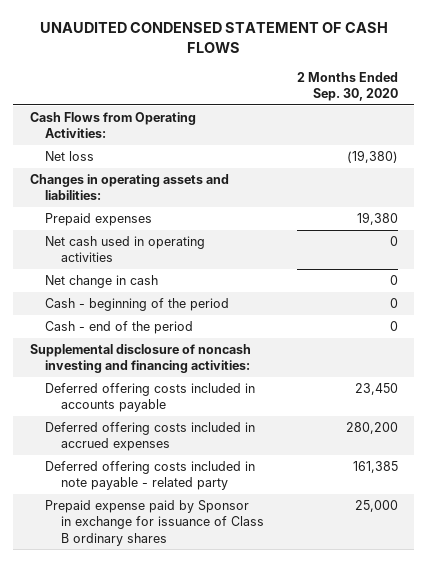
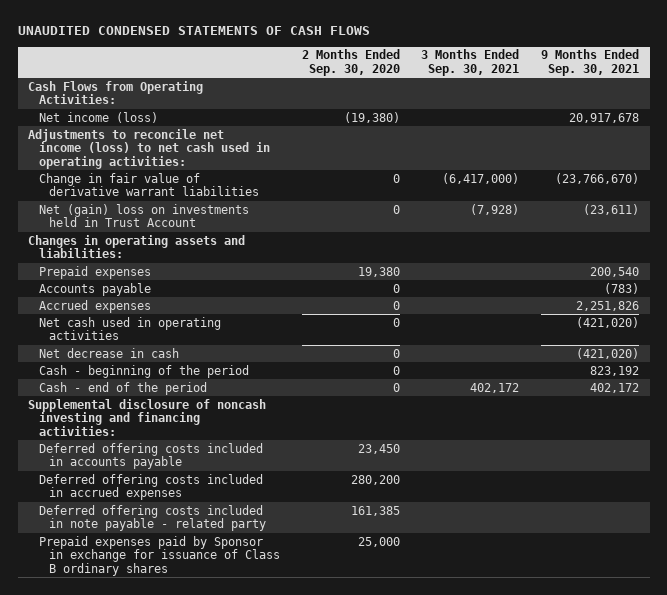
- UNAUDITED CONDENSED STATEMENT OF CASH FLOWS
+ UNAUDITED CONDENSED STATEMENTS OF CASH FLOWS
- | 2 Months Ended Sep. 30, 2020
+ | 2 Months Ended Sep. 30, 2020 | 3 Months Ended Sep. 30, 2021 | 9 Months Ended Sep. 30, 2021
- Net loss | (19,380)
+ Net income (loss) | (19,380) | | 20,917,678
+ Adjustments to reconcile net income (loss) to net cash used in operating activities:
+ Change in fair value of derivative warrant liabilities | 0 | (6,417,000) | (23,766,670)
+ Net (gain) loss on investments held in Trust Account | 0 | (7,928) | (23,611)
+ Accounts payable | 0 | | (783)
+ Accrued expenses | 0 | | 2,251,826
- Net change in cash | 0
+ Net decrease in cash | 0 | | (421,020)
- Prepaid expense paid by Sponsor in exchange for issuance of Class B ordinary shares | 25,000
+ Prepaid expenses paid by Sponsor in exchange for issuance of Class B ordinary shares | 25,000 | |

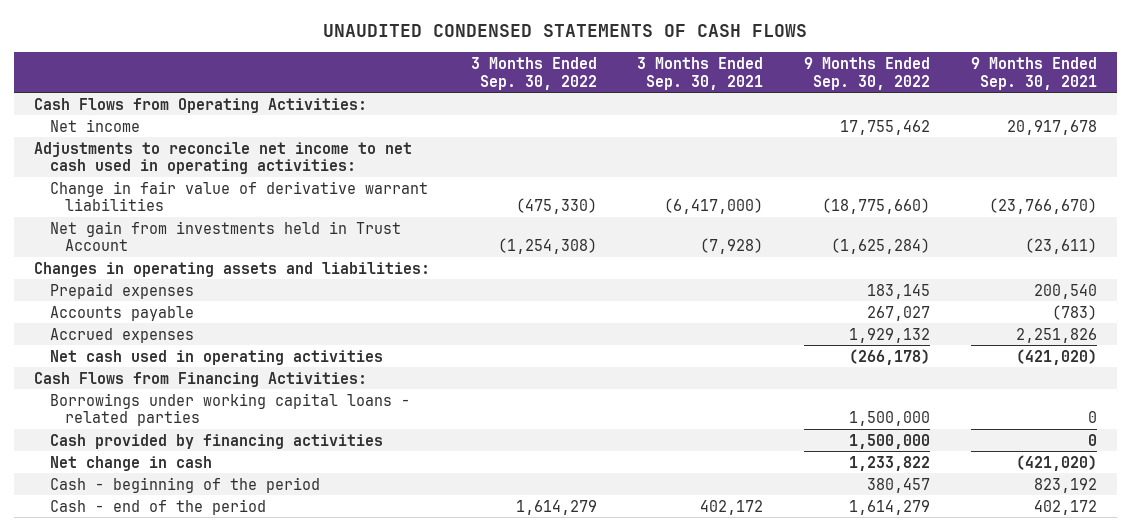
- | 2 Months Ended Sep. 30, 2020 | 3 Months Ended Sep. 30, 2021 | 9 Months Ended Sep. 30, 2021
+ | 3 Months Ended Sep. 30, 2022 | 3 Months Ended Sep. 30, 2021 | 9 Months Ended Sep. 30, 2022 | 9 Months Ended Sep. 30, 2021
- Net income (loss) | (19,380) | | 20,917,678
- Adjustments to reconcile net income (loss) to net cash used in operating activities:
+ Net income | | | 17,755,462 | 20,917,678
+ Adjustments to reconcile net income to net cash used in operating activities:
- Net (gain) loss on investments held in Trust Account | 0 | (7,928) | (23,611)
+ Net gain from investments held in Trust Account | (1,254,308) | (7,928) | (1,625,284) | (23,611)
- Net decrease in cash | 0 | | (421,020)
+ Cash Flows from Financing Activities:
+ Borrowings under working capital loans - related parties | | | 1,500,000 | 0
+ Cash provided by financing activities | | | 1,500,000 | 0
+ Net change in cash | | | 1,233,822 | (421,020)
- Supplemental disclosure of noncash investing and financing activities:
- Deferred offering costs included in accounts payable | 23,450 | |
- Deferred offering costs included in accrued expenses | 280,200 | |
- Deferred offering costs included in note payable - related party | 161,385 | |
- Prepaid expenses paid by Sponsor in exchange for issuance of Class B ordinary shares | 25,000 | |

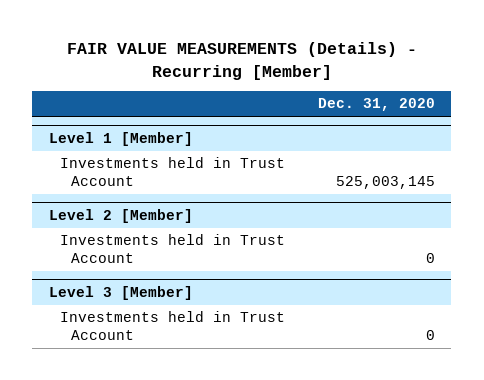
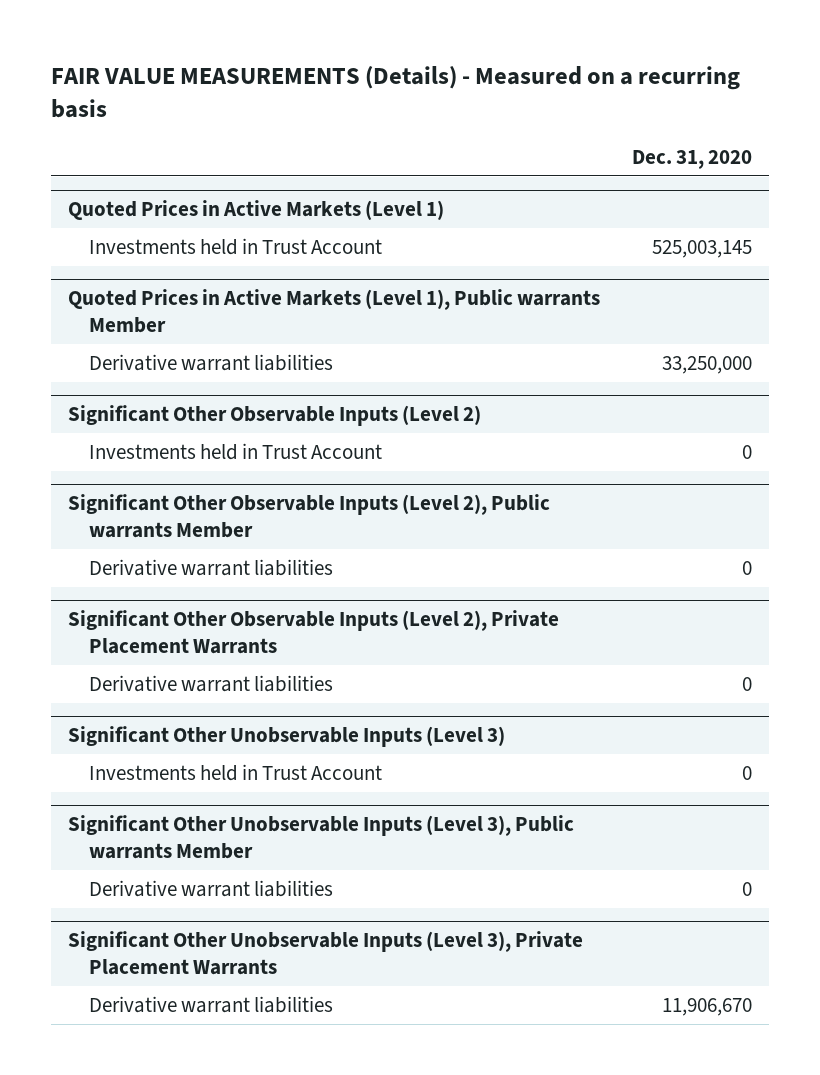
- FAIR VALUE MEASUREMENTS (Details) - Recurring [Member]
+ FAIR VALUE MEASUREMENTS (Details) - Measured on a recurring basis
- Level 1 [Member]
+ Quoted Prices in Active Markets (Level 1)
- Level 2 [Member]
+ Quoted Prices in Active Markets (Level 1), Public warrants Member
+ Derivative warrant liabilities | 33,250,000
+ Significant Other Observable Inputs (Level 2)
- Level 3 [Member]
+ Significant Other Observable Inputs (Level 2), Public warrants Member
+ Derivative warrant liabilities | 0
+ Significant Other Observable Inputs (Level 2), Private Placement Warrants
+ Derivative warrant liabilities | 0
+ Significant Other Unobservable Inputs (Level 3)
+ Significant Other Unobservable Inputs (Level 3), Public warrants Member
+ Derivative warrant liabilities | 0
+ Significant Other Unobservable Inputs (Level 3), Private Placement Warrants
+ Derivative warrant liabilities | 11,906,670

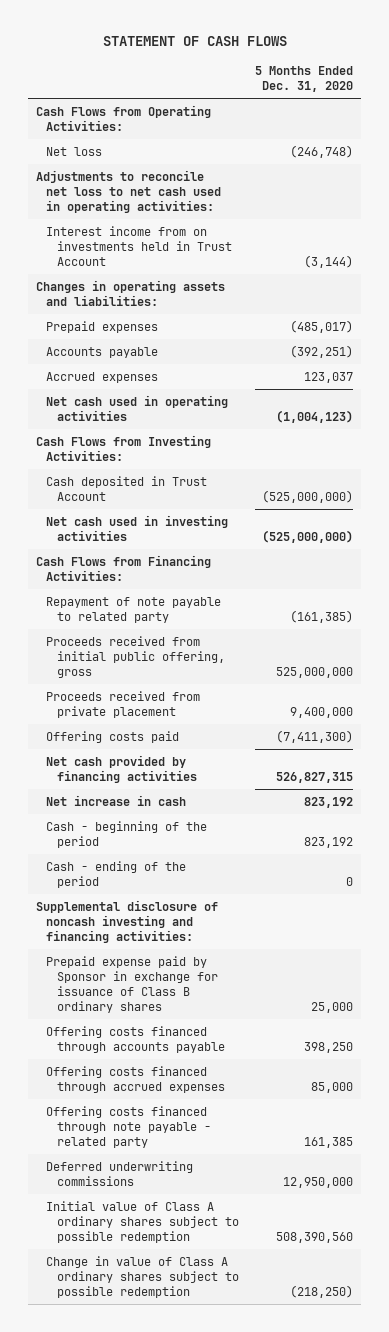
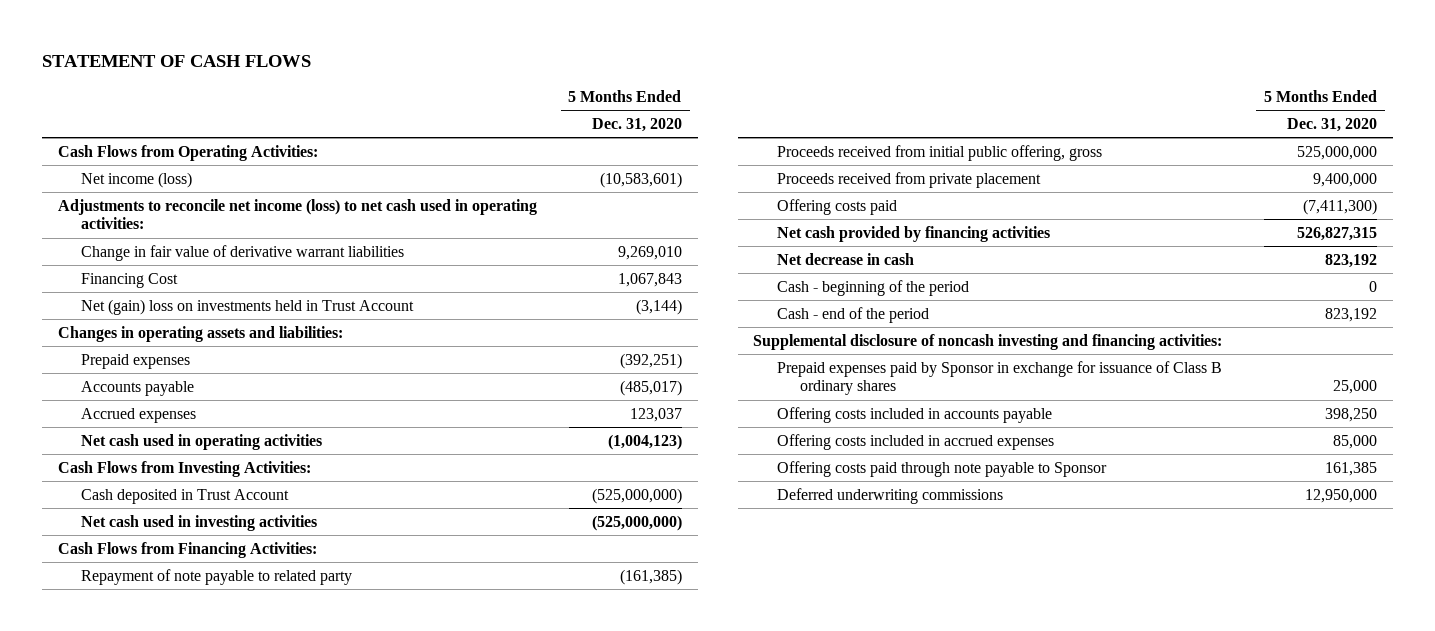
- Net loss | (246,748)
- Adjustments to reconcile net loss to net cash used in operating activities:
- Interest income from on investments held in Trust Account | (3,144)
+ Net income (loss) | (10,583,601)
+ Adjustments to reconcile net income (loss) to net cash used in operating activities:
+ Change in fair value of derivative warrant liabilities | 9,269,010
+ Financing Cost | 1,067,843
+ Net (gain) loss on investments held in Trust Account | (3,144)
- Prepaid expenses | (485,017)
- Accounts payable | (392,251)
+ Prepaid expenses | (392,251)
+ Accounts payable | (485,017)
- Net increase in cash | 823,192
- Cash - beginning of the period | 823,192
- Cash - ending of the period | 0
+ Net decrease in cash | 823,192
+ Cash - beginning of the period | 0
+ Cash - end of the period | 823,192
- Prepaid expense paid by Sponsor in exchange for issuance of Class B ordinary shares | 25,000
- Offering costs financed through accounts payable | 398,250
- Offering costs financed through accrued expenses | 85,000
- Offering costs financed through note payable - related party | 161,385
+ Prepaid expenses paid by Sponsor in exchange for issuance of Class B ordinary shares | 25,000
+ Offering costs included in accounts payable | 398,250
+ Offering costs included in accrued expenses | 85,000
+ Offering costs paid through note payable to Sponsor | 161,385
- Initial value of Class A ordinary shares subject to possible redemption | 508,390,560
- Change in value of Class A ordinary shares subject to possible redemption | (218,250)

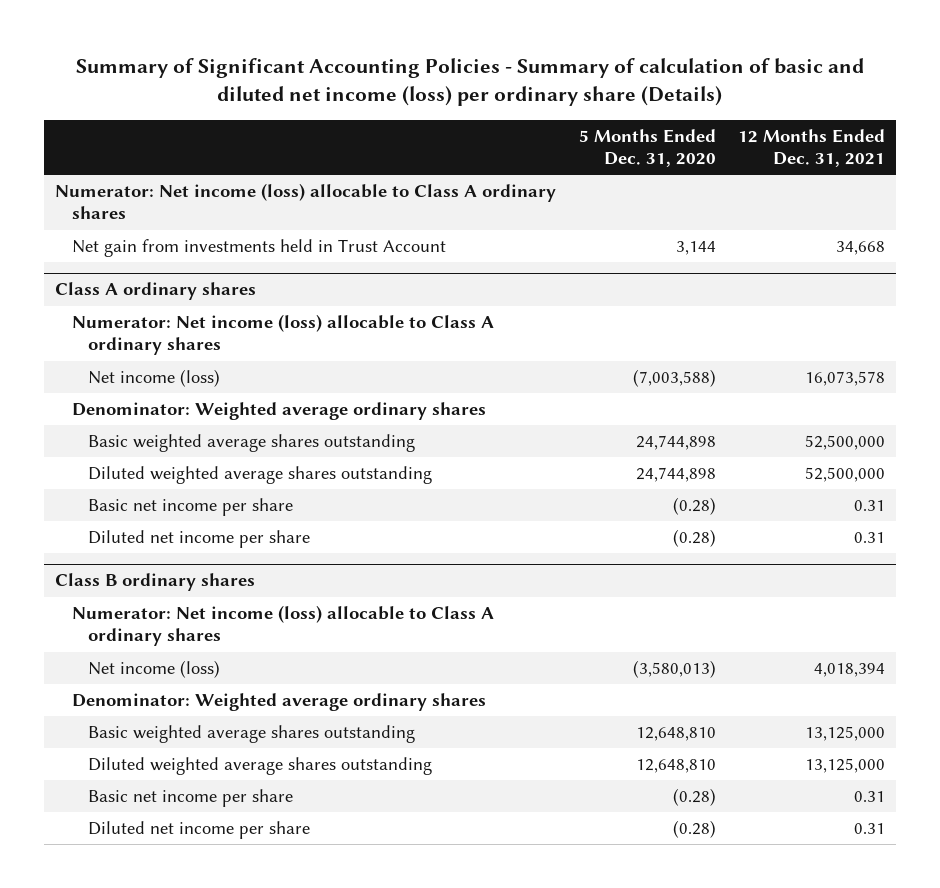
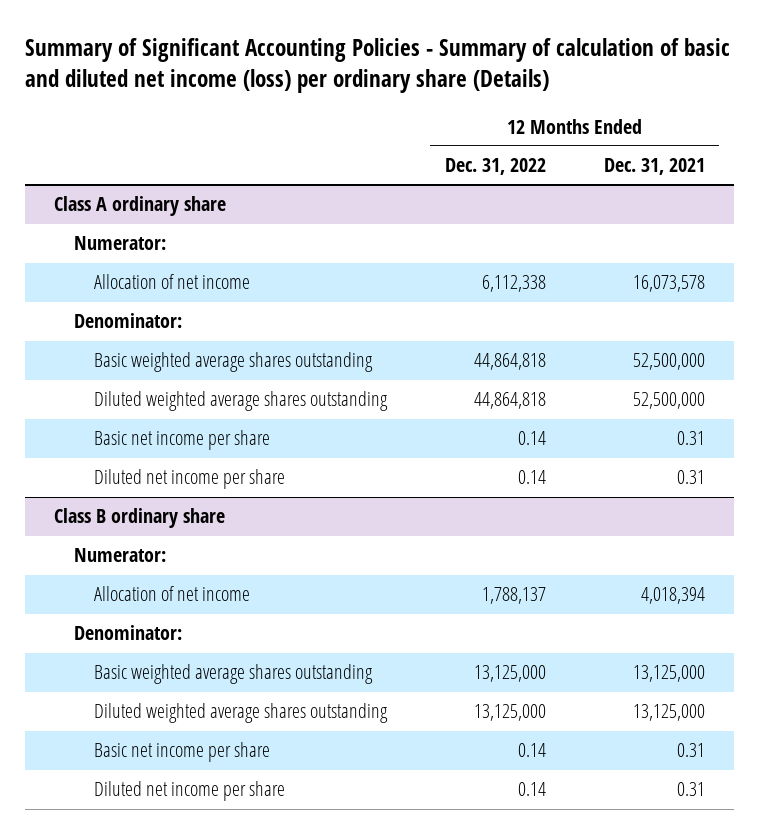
- | 5 Months Ended Dec. 31, 2020 | 12 Months Ended Dec. 31, 2021
+ | 12 Months Ended Dec. 31, 2022 | 12 Months Ended Dec. 31, 2021
- Numerator: Net income (loss) allocable to Class A ordinary shares
- Net gain from investments held in Trust Account | 3,144 | 34,668
- Class A ordinary shares
- Numerator: Net income (loss) allocable to Class A ordinary shares
- Net income (loss) | (7,003,588) | 16,073,578
- Denominator: Weighted average ordinary shares
+ Class A ordinary share
+ Numerator:
+ Allocation of net income | 6,112,338 | 16,073,578
+ Denominator:
- Class B ordinary shares
- Numerator: Net income (loss) allocable to Class A ordinary shares
- Net income (loss) | (3,580,013) | 4,018,394
- Denominator: Weighted average ordinary shares
+ Class B ordinary share
+ Numerator:
+ Allocation of net income | 1,788,137 | 4,018,394
+ Denominator:

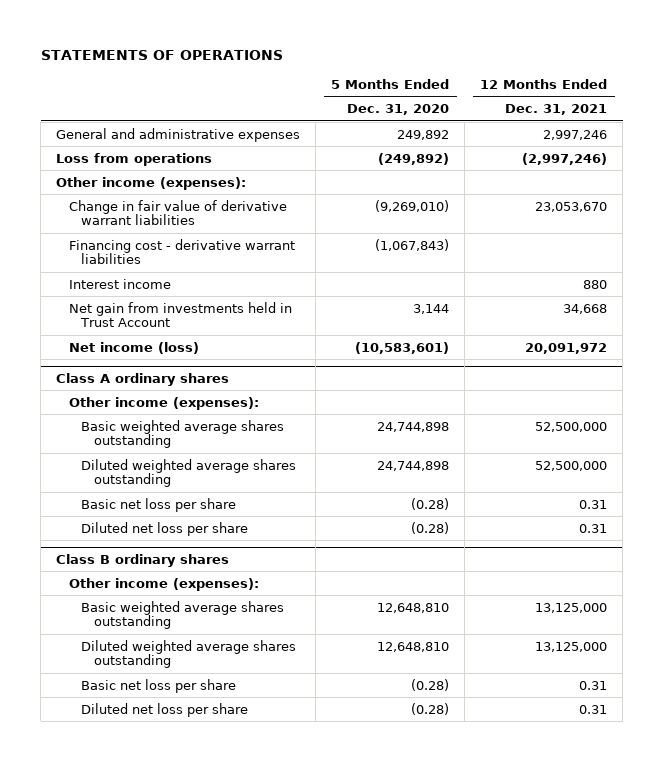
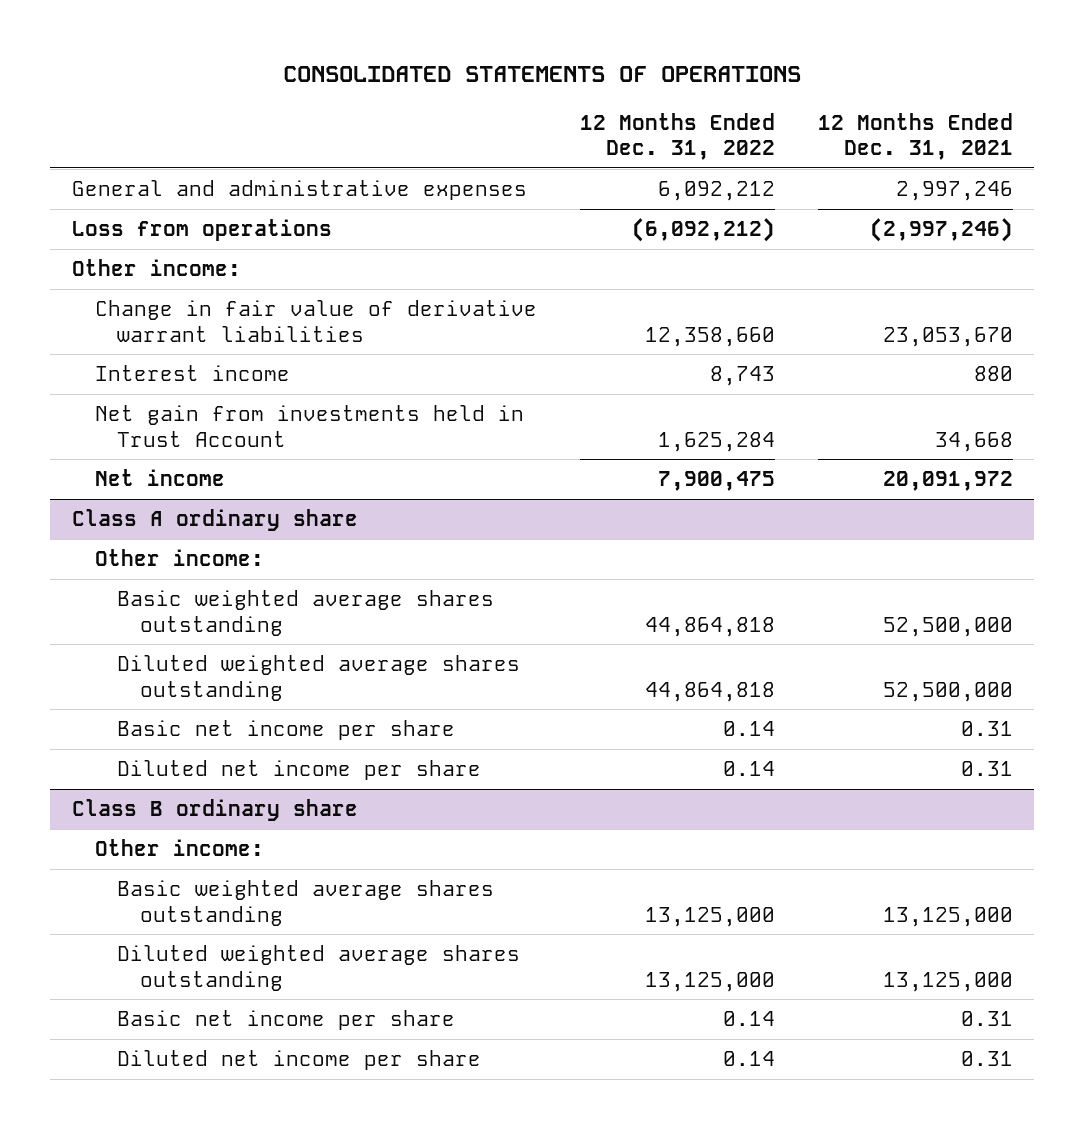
- STATEMENTS OF OPERATIONS
+ CONSOLIDATED STATEMENTS OF OPERATIONS
- | 5 Months Ended Dec. 31, 2020 | 12 Months Ended Dec. 31, 2021
+ | 12 Months Ended Dec. 31, 2022 | 12 Months Ended Dec. 31, 2021
- Other income (expenses):
+ Other income:
- Financing cost - derivative warrant liabilities | (1,067,843) |
- Net income (loss) | (10,583,601) | 20,091,972
- Class A ordinary shares
- Other income (expenses):
+ Net income | 7,900,475 | 20,091,972
+ Class A ordinary share
+ Other income:
- Basic net loss per share | (0.28) | 0.31
- Diluted net loss per share | (0.28) | 0.31
- Class B ordinary shares
- Other income (expenses):
+ Basic net income per share | 0.14 | 0.31
+ Diluted net income per share | 0.14 | 0.31
+ Class B ordinary share
+ Other income:
- Basic net loss per share | (0.28) | 0.31
- Diluted net loss per share | (0.28) | 0.31
+ Basic net income per share | 0.14 | 0.31
+ Diluted net income per share | 0.14 | 0.31

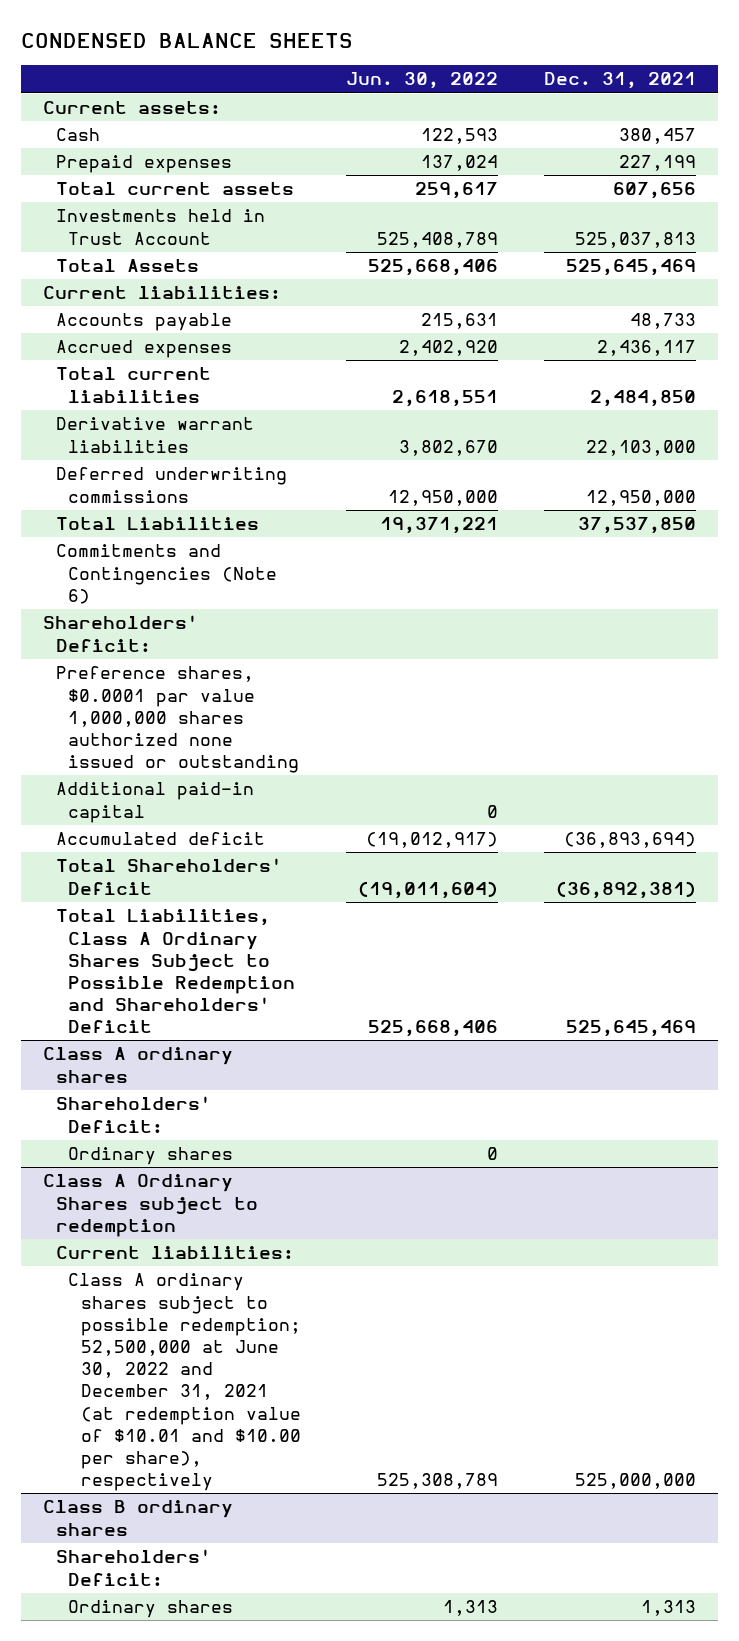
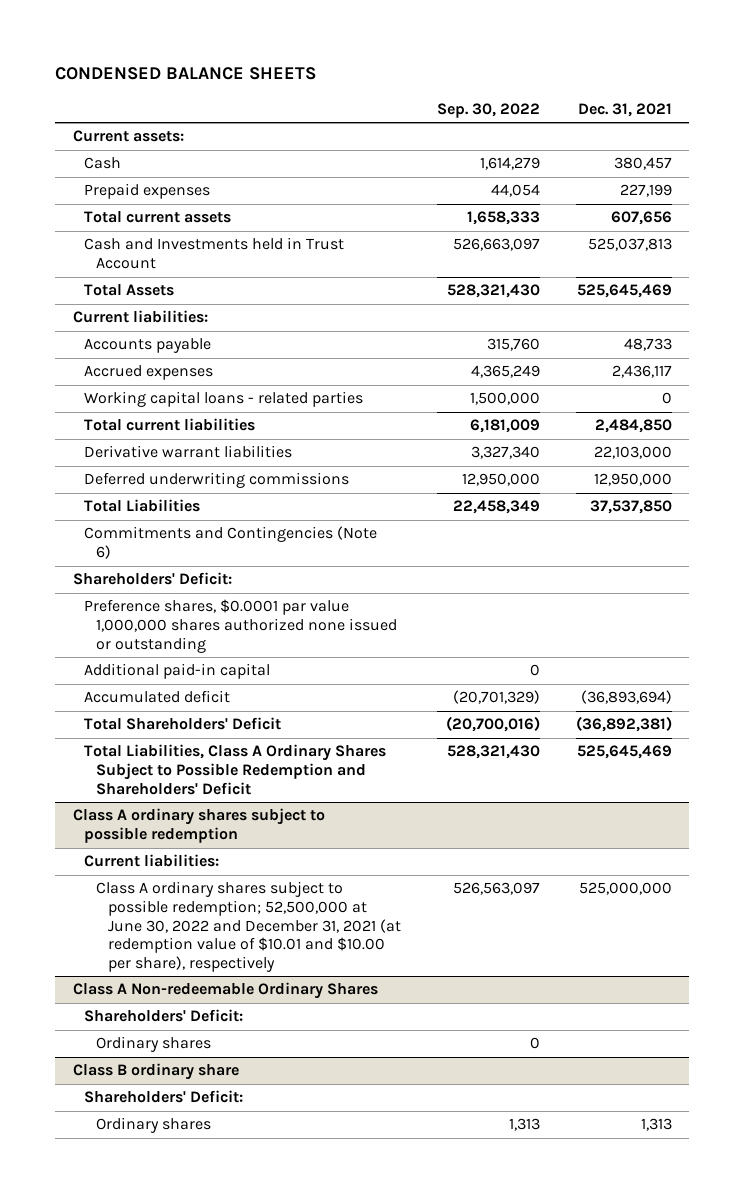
- | Jun. 30, 2022 | Dec. 31, 2021
+ | Sep. 30, 2022 | Dec. 31, 2021
- Investments held in Trust Account | 525,408,789 | 525,037,813
+ Cash and Investments held in Trust Account | 526,663,097 | 525,037,813
+ Working capital loans - related parties | 1,500,000 | 0
- Class A ordinary shares
- Shareholders' Deficit:
- Ordinary shares | 0 |
- Class A Ordinary Shares subject to redemption
+ Class A ordinary shares subject to possible redemption
- Class B ordinary shares
+ Class A Non-redeemable Ordinary Shares
+ Ordinary shares | 0 |
+ Class B ordinary share
+ Shareholders' Deficit:

